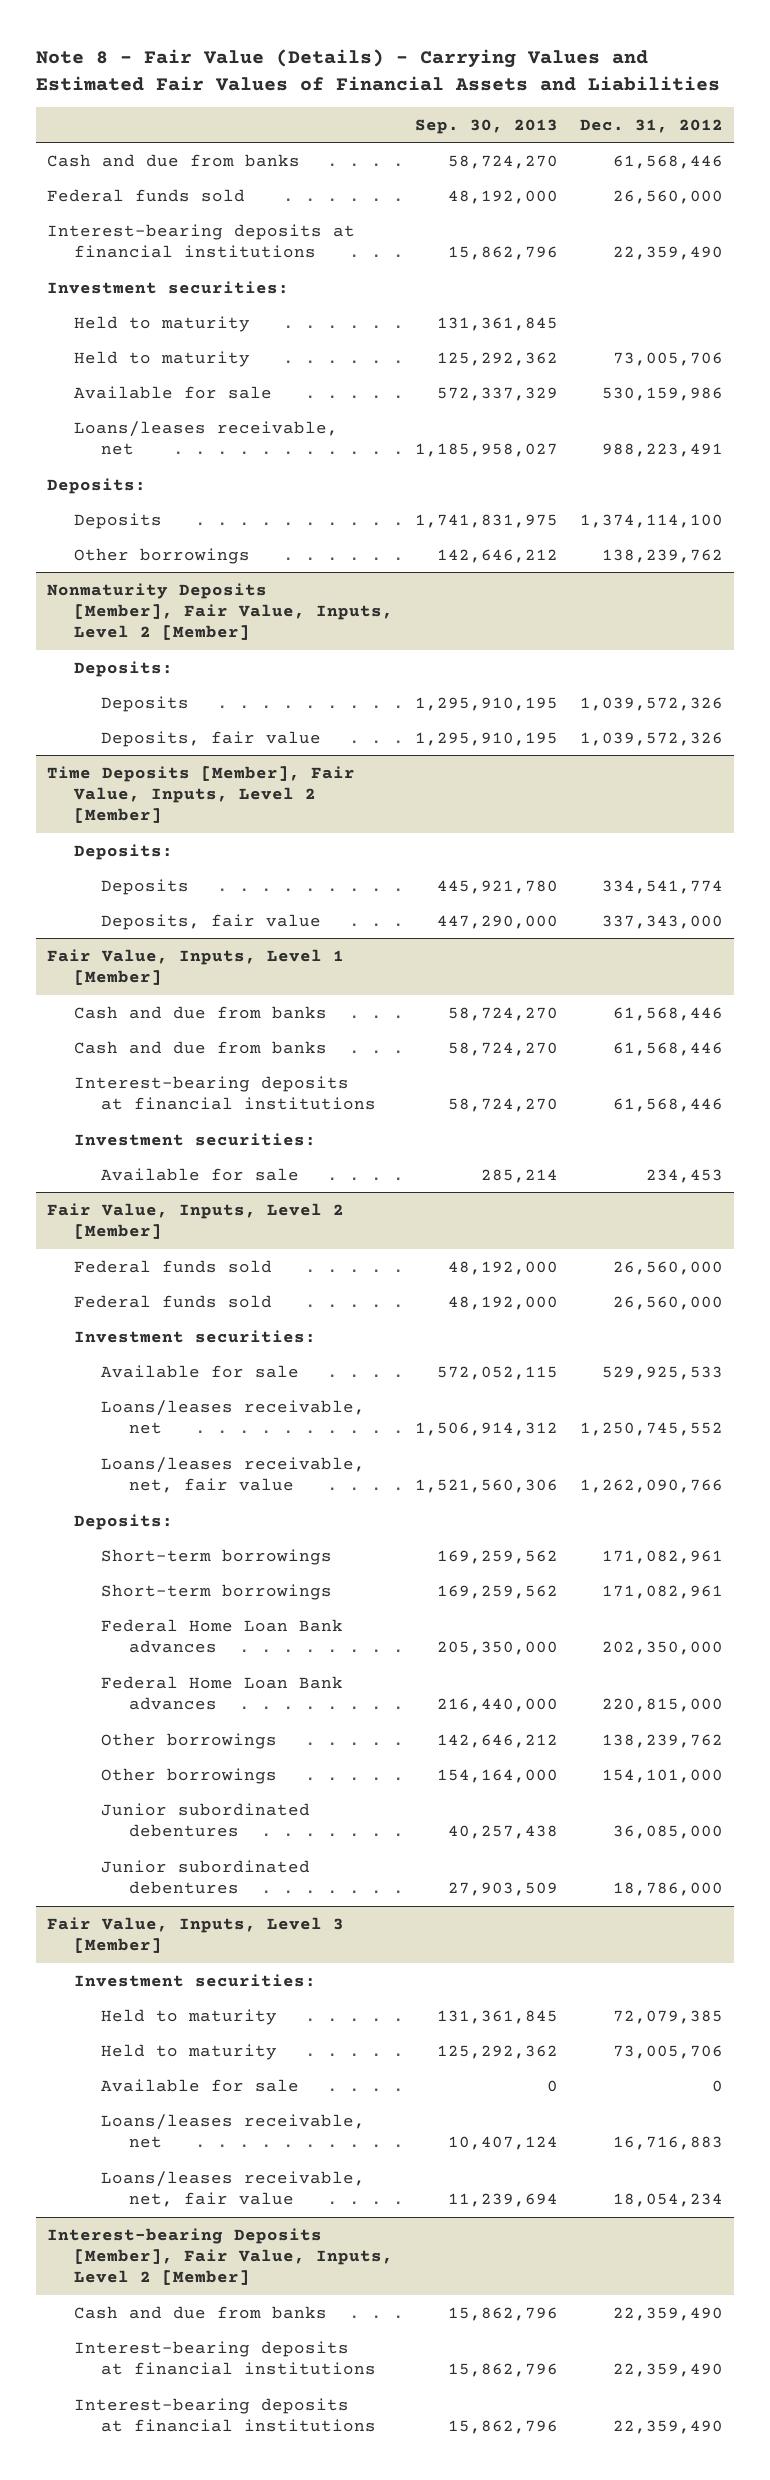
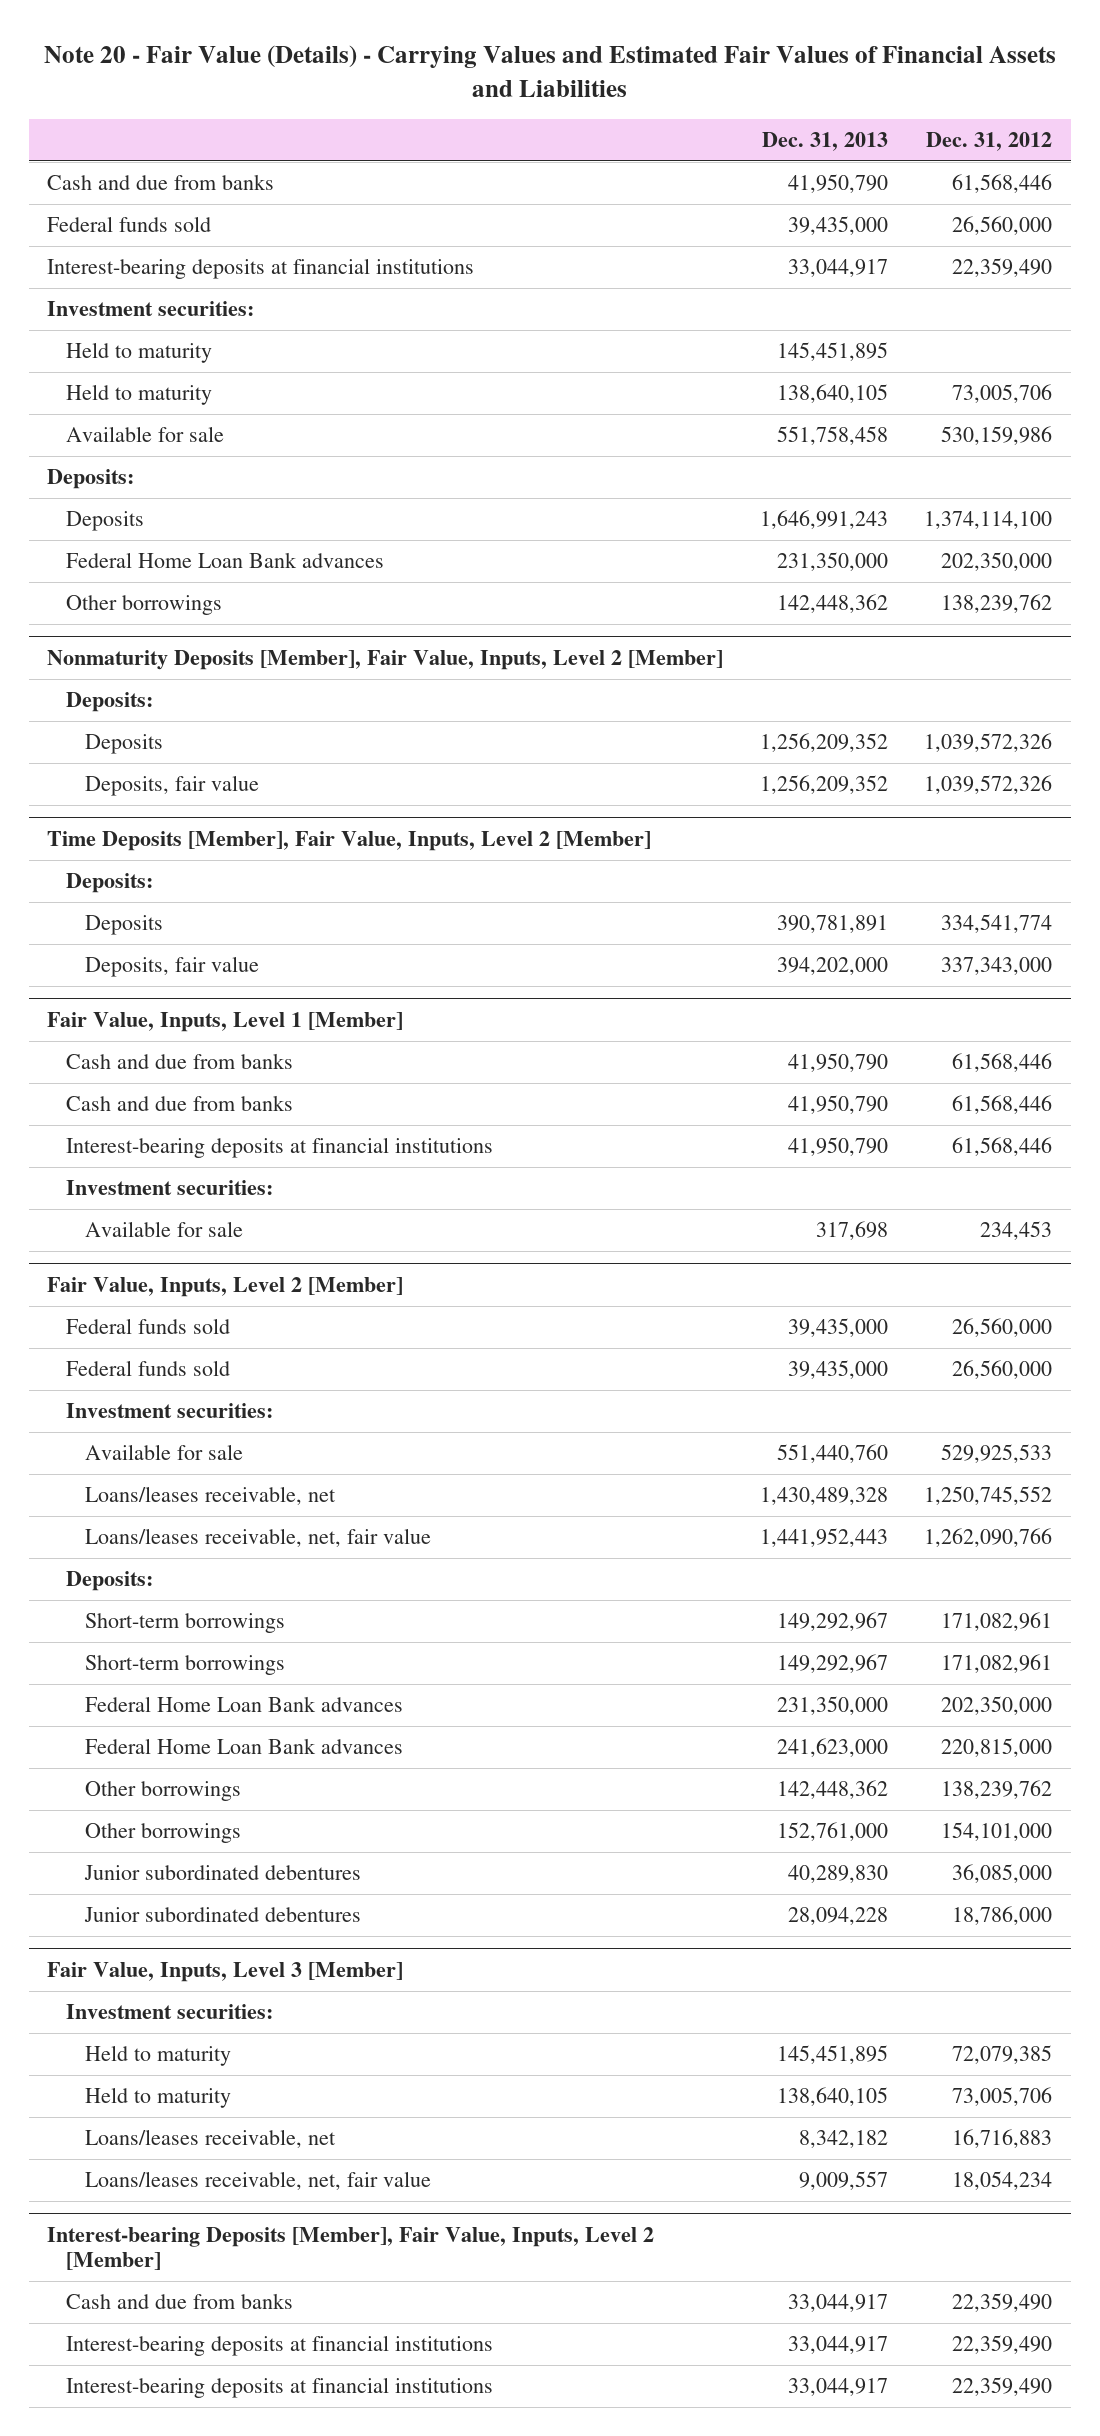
- Note 8 - Fair Value (Details) - Carrying Values and Estimated Fair Values of Financial Assets and Liabilities
+ Note 20 - Fair Value (Details) - Carrying Values and Estimated Fair Values of Financial Assets and Liabilities
- | Sep. 30, 2013 | Dec. 31, 2012
+ | Dec. 31, 2013 | Dec. 31, 2012
- Loans/leases receivable, net | 1,185,958,027 | 988,223,491
+ Federal Home Loan Bank advances | 231,350,000 | 202,350,000
@ Fair Value, Inputs, Level 3 [Member]
- Available for sale | 0 | 0

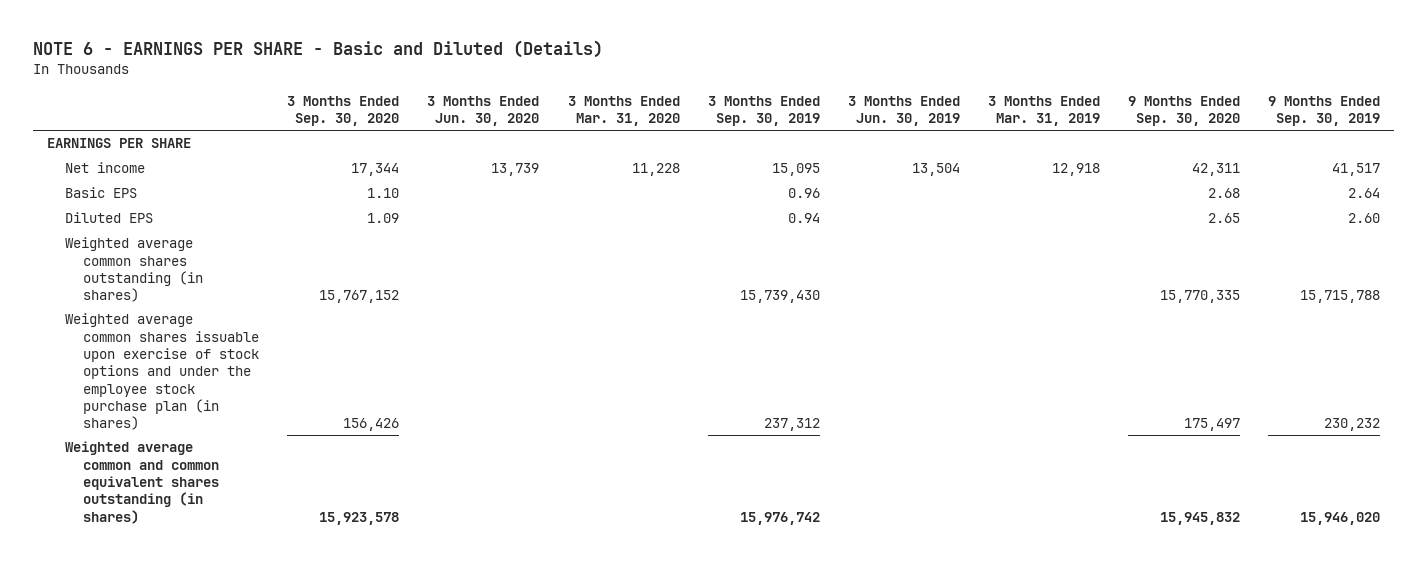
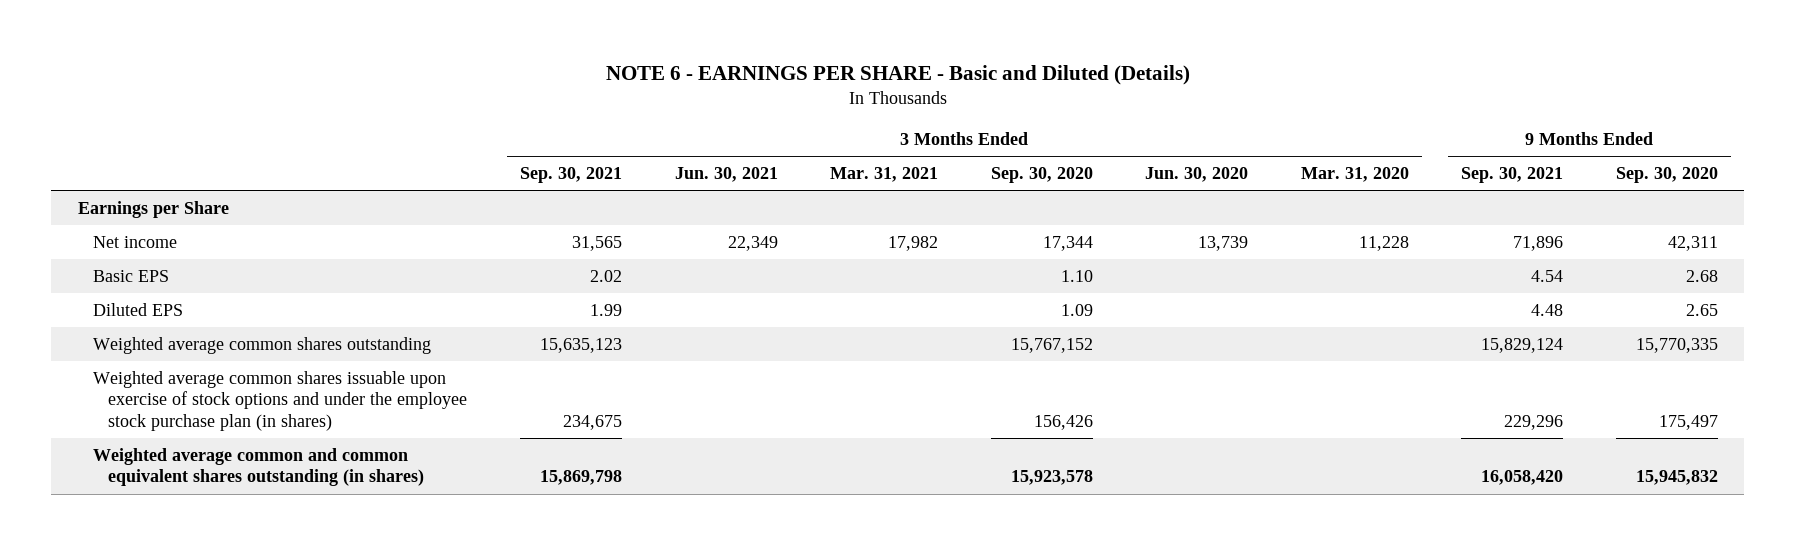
- | 3 Months Ended Sep. 30, 2020 | 3 Months Ended Jun. 30, 2020 | 3 Months Ended Mar. 31, 2020 | 3 Months Ended Sep. 30, 2019 | 3 Months Ended Jun. 30, 2019 | 3 Months Ended Mar. 31, 2019 | 9 Months Ended Sep. 30, 2020 | 9 Months Ended Sep. 30, 2019
+ | 3 Months Ended Sep. 30, 2021 | 3 Months Ended Jun. 30, 2021 | 3 Months Ended Mar. 31, 2021 | 3 Months Ended Sep. 30, 2020 | 3 Months Ended Jun. 30, 2020 | 3 Months Ended Mar. 31, 2020 | 9 Months Ended Sep. 30, 2021 | 9 Months Ended Sep. 30, 2020
- EARNINGS PER SHARE
+ Earnings per Share
- Weighted average common shares outstanding (in shares) | 15,767,152 | | | 15,739,430 | | | 15,770,335 | 15,715,788
+ Weighted average common shares outstanding | 15,635,123 | | | 15,767,152 | | | 15,829,124 | 15,770,335

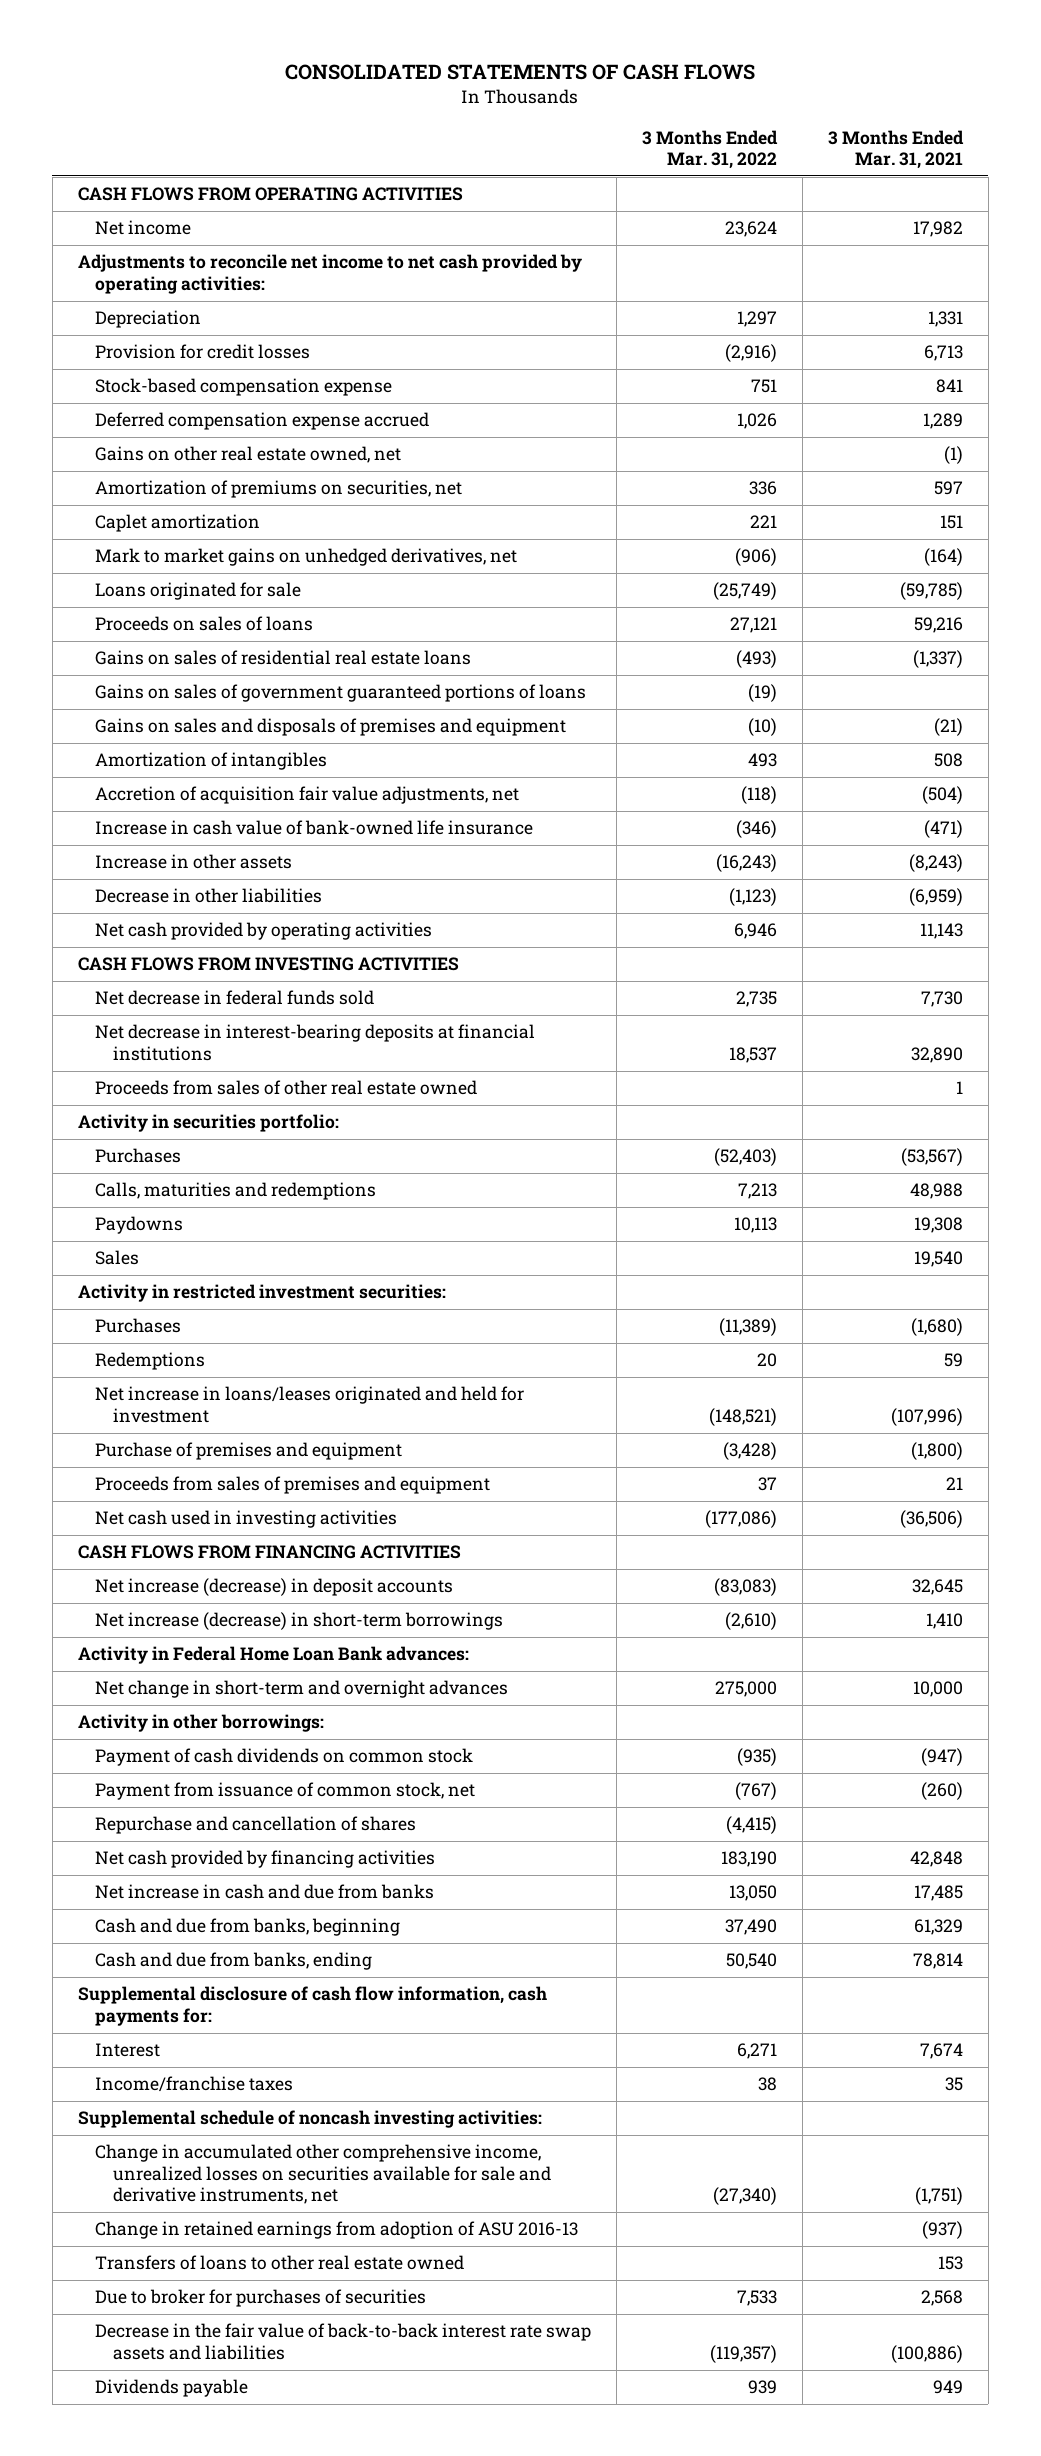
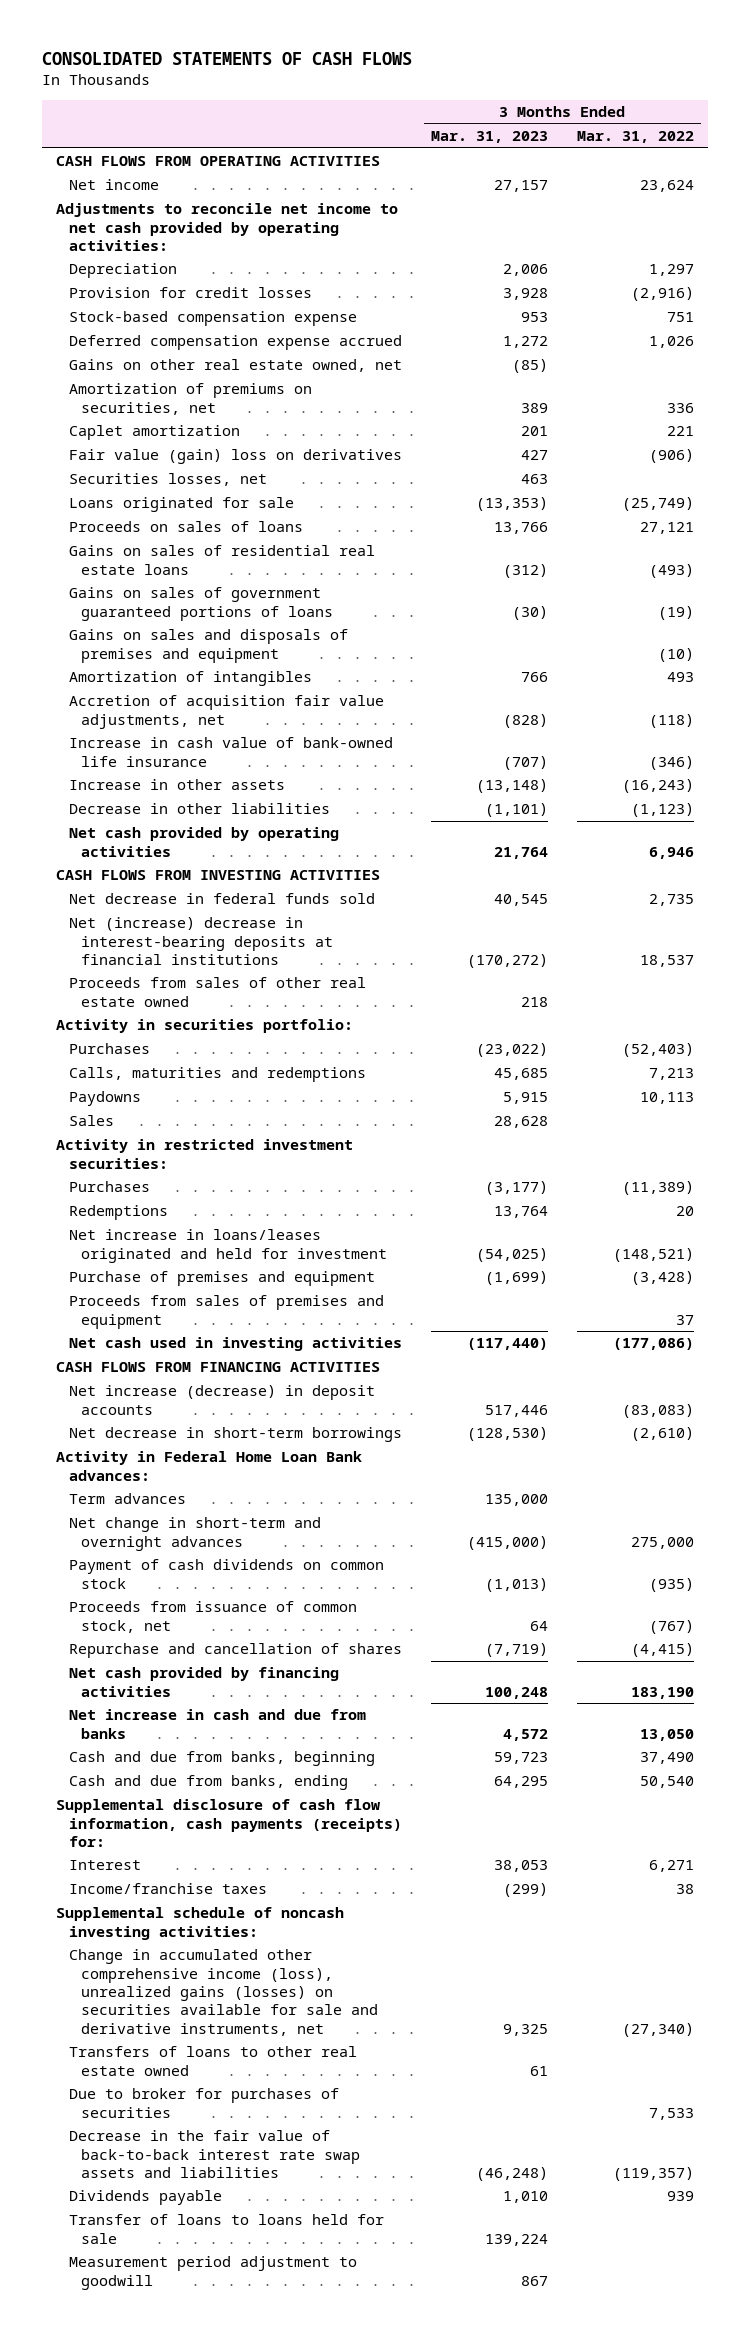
- | 3 Months Ended Mar. 31, 2022 | 3 Months Ended Mar. 31, 2021
+ | 3 Months Ended Mar. 31, 2023 | 3 Months Ended Mar. 31, 2022
- Mark to market gains on unhedged derivatives, net | (906) | (164)
+ Fair value (gain) loss on derivatives | 427 | (906)
+ Securities losses, net | 463 |
- Net decrease in interest-bearing deposits at financial institutions | 18,537 | 32,890
+ Net (increase) decrease in interest-bearing deposits at financial institutions | (170,272) | 18,537
- Net increase (decrease) in short-term borrowings | (2,610) | 1,410
+ Net decrease in short-term borrowings | (128,530) | (2,610)
+ Term advances | 135,000 |
- Activity in other borrowings:
- Payment from issuance of common stock, net | (767) | (260)
+ Proceeds from issuance of common stock, net | 64 | (767)
- Supplemental disclosure of cash flow information, cash payments for:
+ Supplemental disclosure of cash flow information, cash payments (receipts) for:
- Change in accumulated other comprehensive income, unrealized losses on securities available for sale and derivative instruments, net | (27,340) | (1,751)
- Change in retained earnings from adoption of ASU 2016-13 | | (937)
+ Change in accumulated other comprehensive income (loss), unrealized gains (losses) on securities available for sale and derivative instruments, net | 9,325 | (27,340)
+ Transfer of loans to loans held for sale | 139,224 |
+ Measurement period adjustment to goodwill | 867 |

